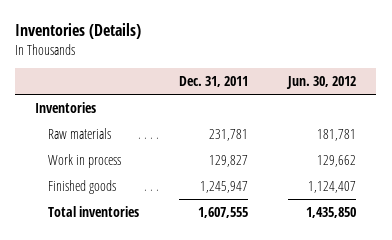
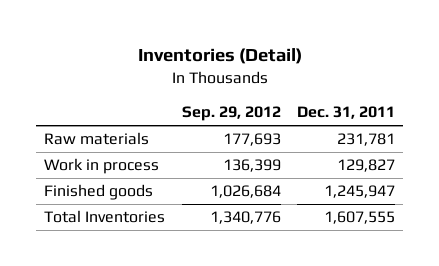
- Inventories (Details)
+ Inventories (Detail)
- | Dec. 31, 2011 | Jun. 30, 2012
+ | Sep. 29, 2012 | Dec. 31, 2011
- Inventories
- Total inventories | 1,607,555 | 1,435,850
+ Total Inventories | 1,340,776 | 1,607,555

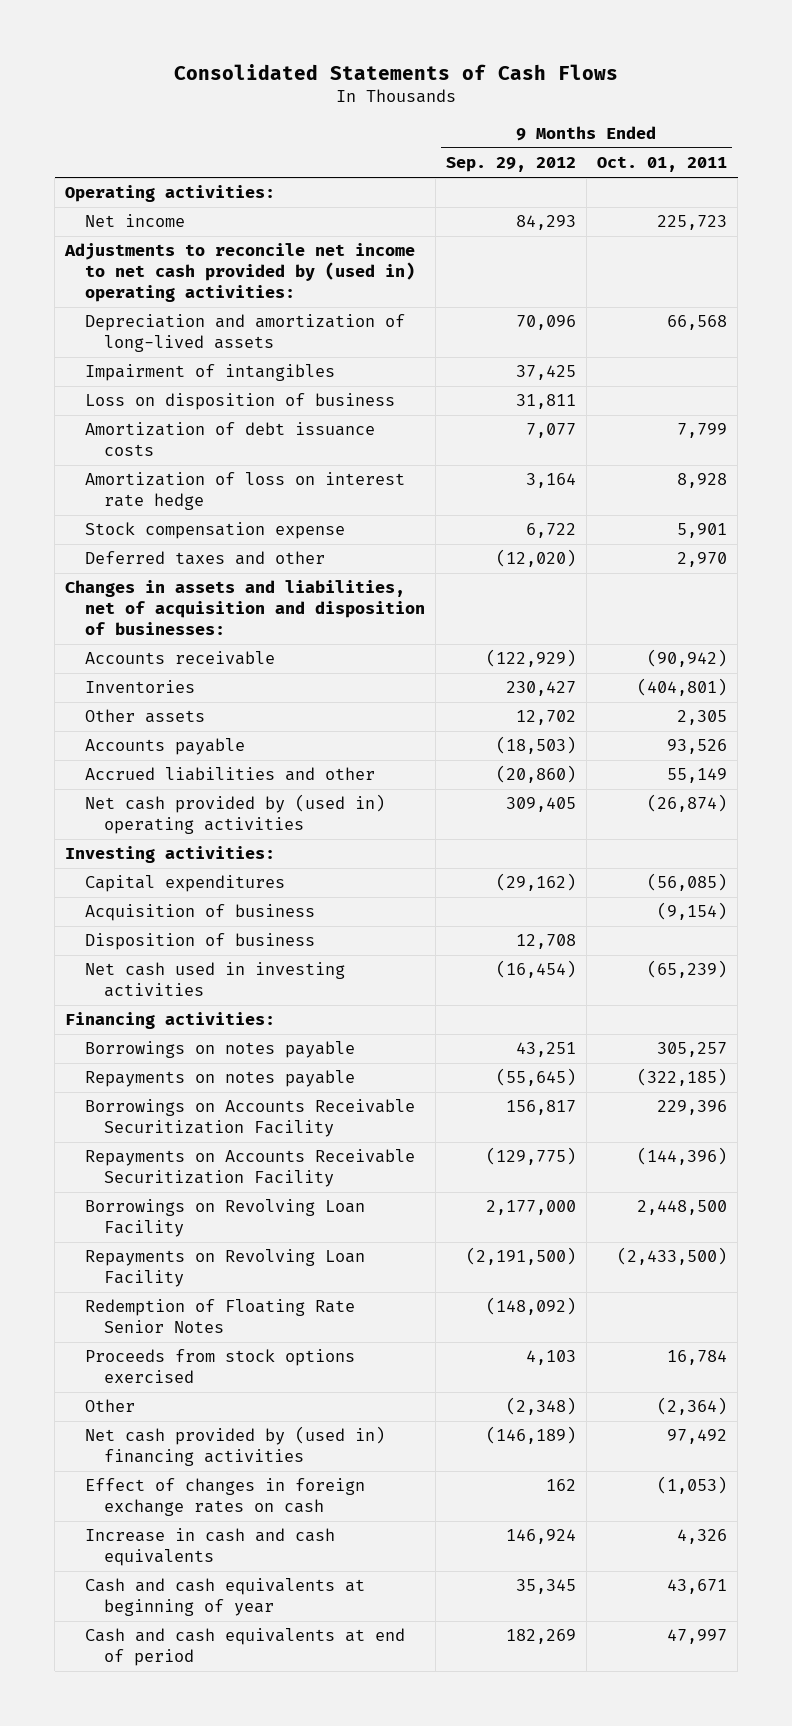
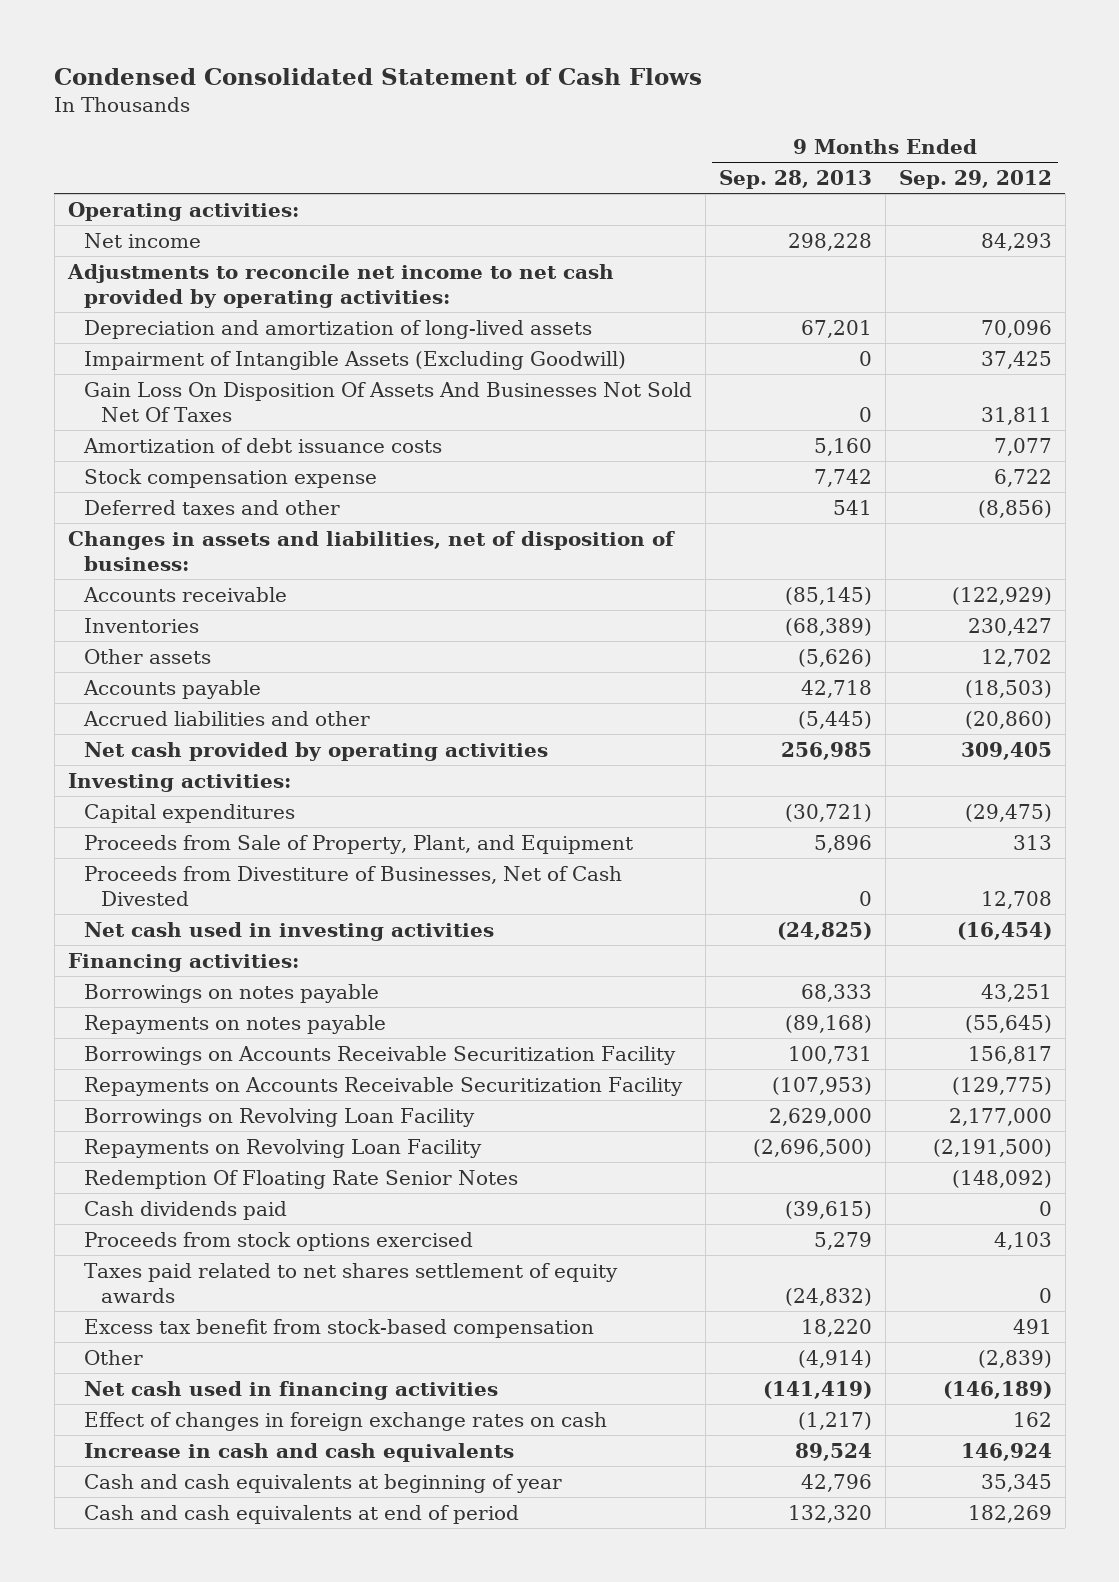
- Consolidated Statements of Cash Flows
+ Condensed Consolidated Statement of Cash Flows
- | 9 Months Ended Sep. 29, 2012 | 9 Months Ended Oct. 01, 2011
+ | 9 Months Ended Sep. 28, 2013 | 9 Months Ended Sep. 29, 2012
- Adjustments to reconcile net income to net cash provided by (used in) operating activities:
+ Adjustments to reconcile net income to net cash provided by operating activities:
- Impairment of intangibles | 37,425 |
- Loss on disposition of business | 31,811 |
+ Impairment of Intangible Assets (Excluding Goodwill) | 0 | 37,425
+ Gain Loss On Disposition Of Assets And Businesses Not Sold Net Of Taxes | 0 | 31,811
- Amortization of loss on interest rate hedge | 3,164 | 8,928
- Deferred taxes and other | (12,020) | 2,970
- Changes in assets and liabilities, net of acquisition and disposition of businesses:
+ Deferred taxes and other | 541 | (8,856)
+ Changes in assets and liabilities, net of disposition of business:
- Net cash provided by (used in) operating activities | 309,405 | (26,874)
+ Net cash provided by operating activities | 256,985 | 309,405
- Capital expenditures | (29,162) | (56,085)
- Acquisition of business | | (9,154)
- Disposition of business | 12,708 |
+ Capital expenditures | (30,721) | (29,475)
+ Proceeds from Sale of Property, Plant, and Equipment | 5,896 | 313
+ Proceeds from Divestiture of Businesses, Net of Cash Divested | 0 | 12,708
- Redemption of Floating Rate Senior Notes | (148,092) |
+ Redemption Of Floating Rate Senior Notes | | (148,092)
+ Cash dividends paid | (39,615) | 0
- Other | (2,348) | (2,364)
- Net cash provided by (used in) financing activities | (146,189) | 97,492
+ Taxes paid related to net shares settlement of equity awards | (24,832) | 0
+ Excess tax benefit from stock-based compensation | 18,220 | 491
+ Other | (4,914) | (2,839)
+ Net cash used in financing activities | (141,419) | (146,189)

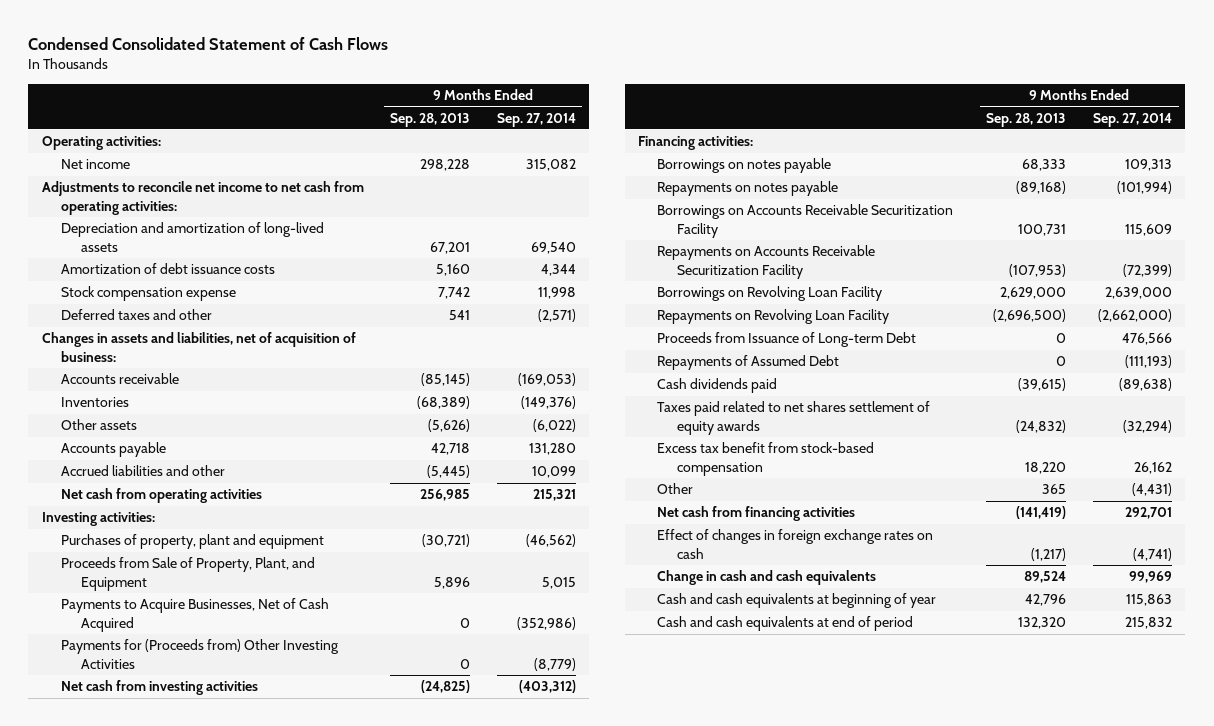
- | 9 Months Ended Sep. 28, 2013 | 9 Months Ended Sep. 29, 2012
+ | 9 Months Ended Sep. 28, 2013 | 9 Months Ended Sep. 27, 2014
- Adjustments to reconcile net income to net cash provided by operating activities:
+ Adjustments to reconcile net income to net cash from operating activities:
- Impairment of Intangible Assets (Excluding Goodwill) | 0 | 37,425
- Gain Loss On Disposition Of Assets And Businesses Not Sold Net Of Taxes | 0 | 31,811
- Changes in assets and liabilities, net of disposition of business:
+ Changes in assets and liabilities, net of acquisition of business:
- Net cash provided by operating activities | 256,985 | 309,405
+ Net cash from operating activities | 256,985 | 215,321
- Capital expenditures | (30,721) | (29,475)
+ Purchases of property, plant and equipment | (30,721) | (46,562)
- Proceeds from Divestiture of Businesses, Net of Cash Divested | 0 | 12,708
- Net cash used in investing activities | (24,825) | (16,454)
+ Payments to Acquire Businesses, Net of Cash Acquired | 0 | (352,986)
+ Payments for (Proceeds from) Other Investing Activities | 0 | (8,779)
+ Net cash from investing activities | (24,825) | (403,312)
- Redemption Of Floating Rate Senior Notes | | (148,092)
+ Proceeds from Issuance of Long-term Debt | 0 | 476,566
+ Repayments of Assumed Debt | 0 | (111,193)
- Proceeds from stock options exercised | 5,279 | 4,103
- Other | (4,914) | (2,839)
- Net cash used in financing activities | (141,419) | (146,189)
+ Other | 365 | (4,431)
+ Net cash from financing activities | (141,419) | 292,701
- Increase in cash and cash equivalents | 89,524 | 146,924
+ Change in cash and cash equivalents | 89,524 | 99,969

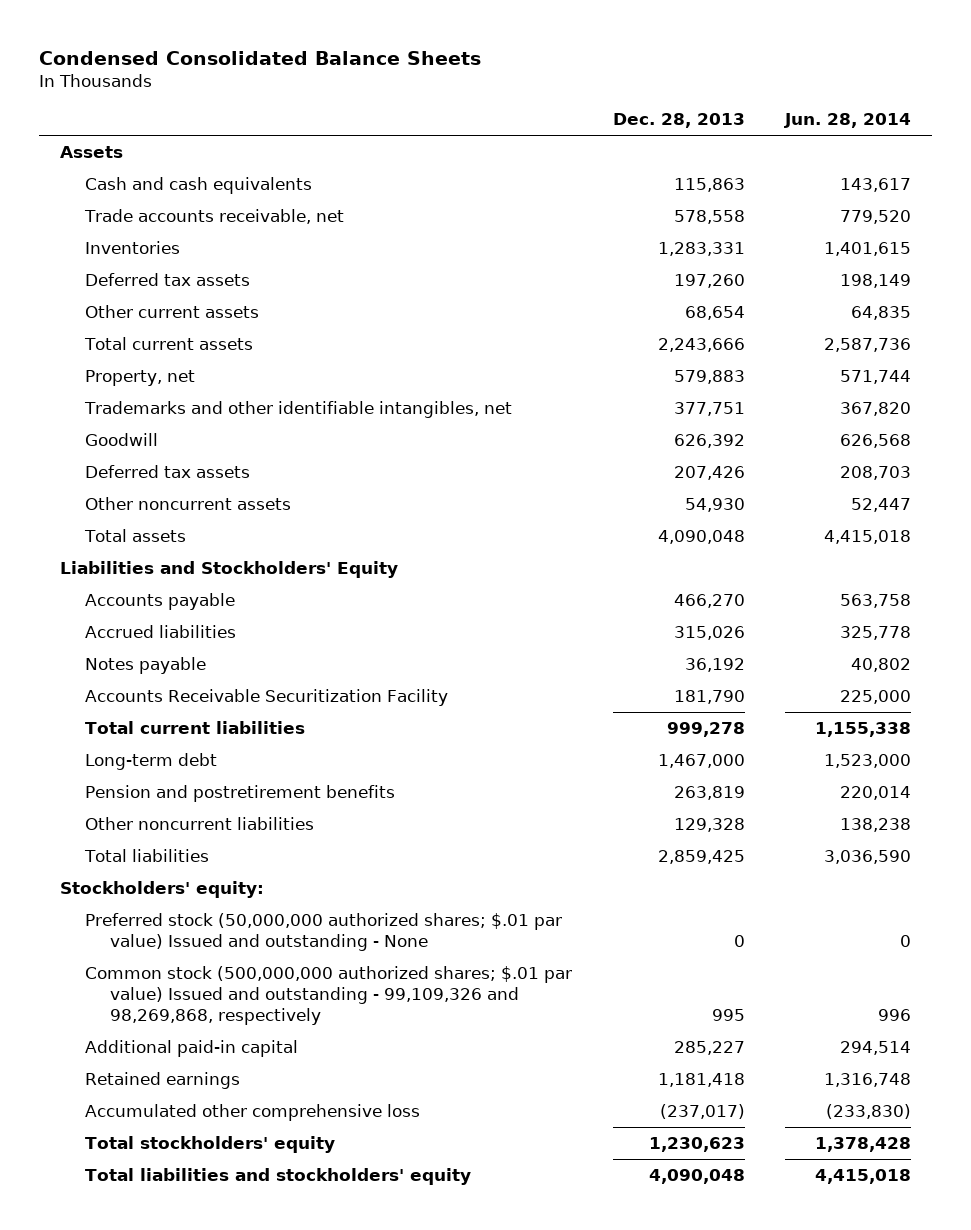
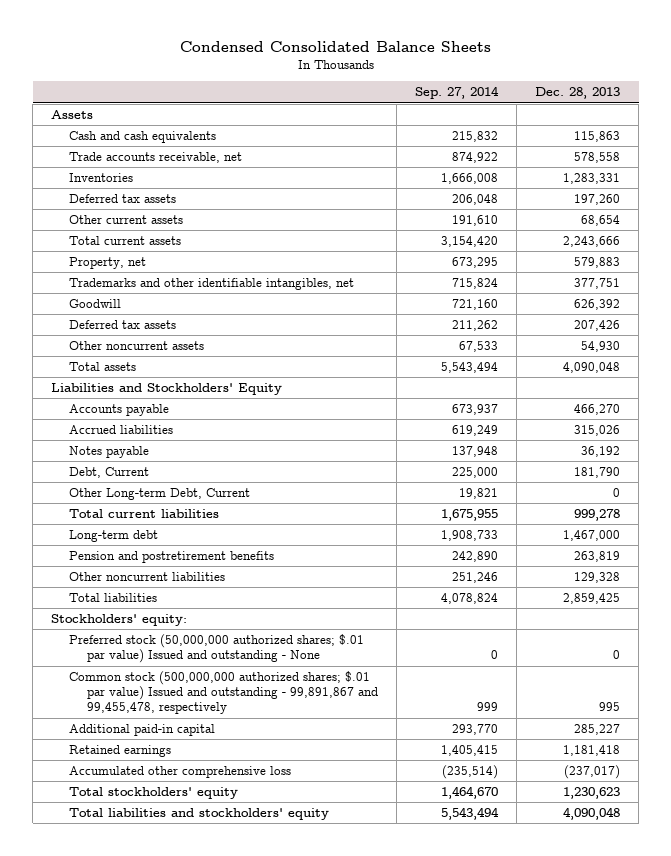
- | Dec. 28, 2013 | Jun. 28, 2014
+ | Sep. 27, 2014 | Dec. 28, 2013
- Accounts Receivable Securitization Facility | 181,790 | 225,000
+ Debt, Current | 225,000 | 181,790
+ Other Long-term Debt, Current | 19,821 | 0
- Common stock (500,000,000 authorized shares; $.01 par value) Issued and outstanding - 99,109,326 and 98,269,868, respectively | 995 | 996
+ Common stock (500,000,000 authorized shares; $.01 par value) Issued and outstanding - 99,891,867 and 99,455,478, respectively | 999 | 995

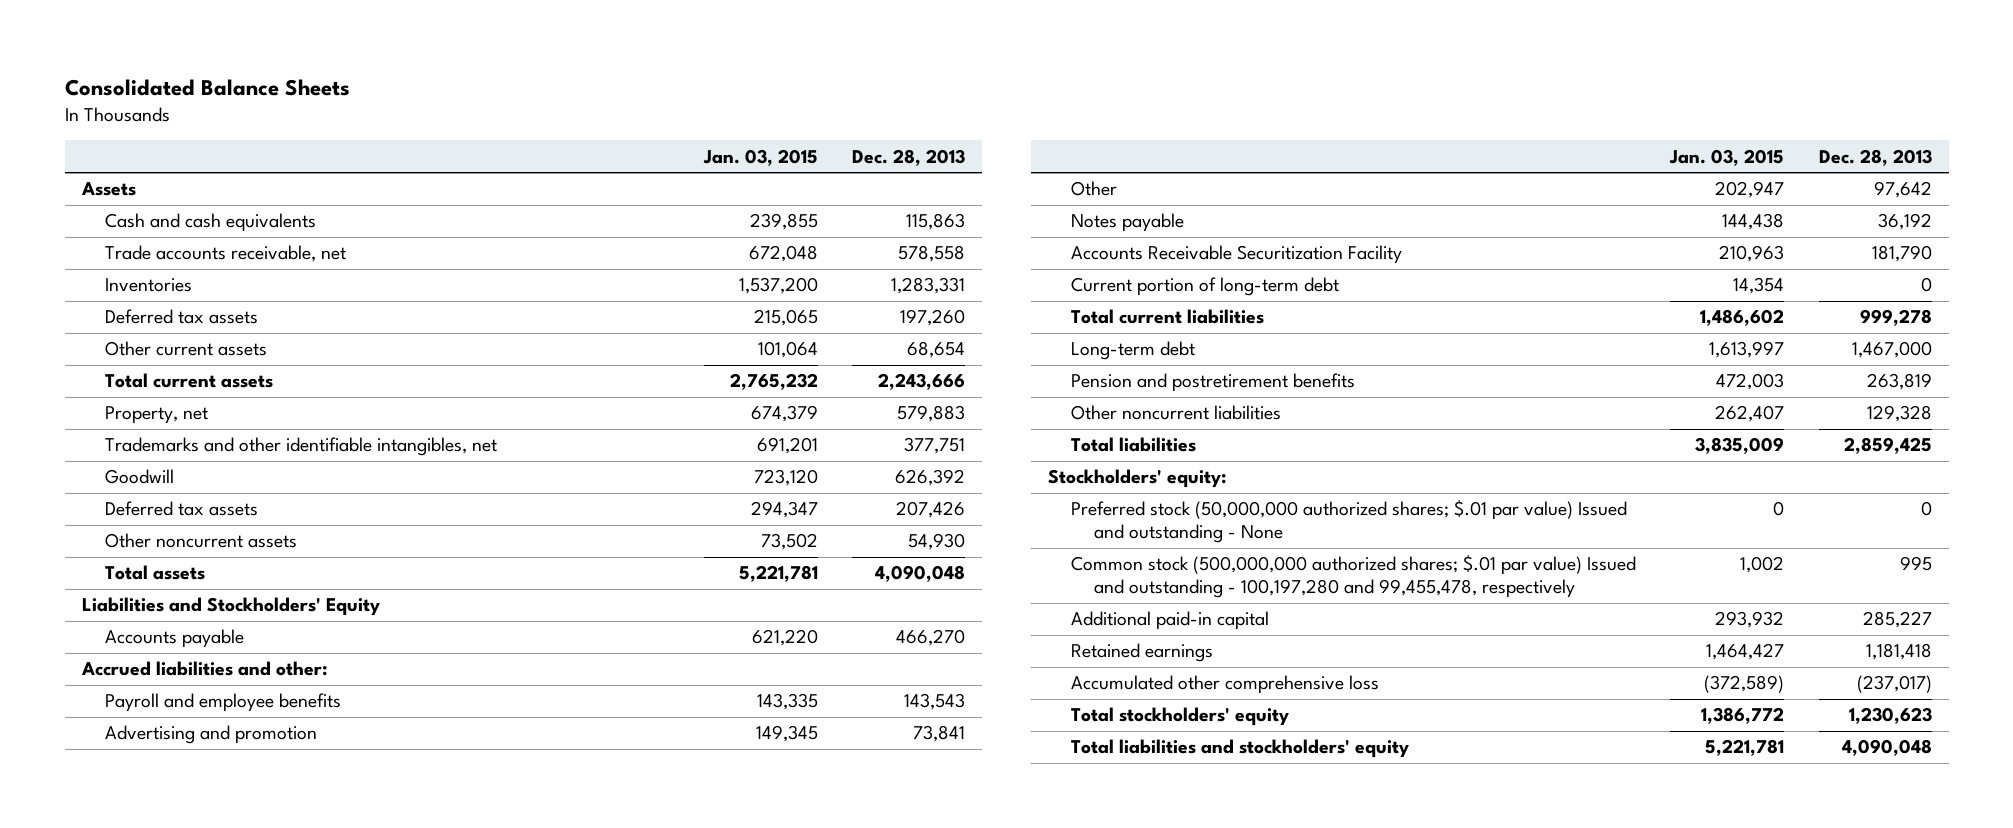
- Condensed Consolidated Balance Sheets
+ Consolidated Balance Sheets
- | Sep. 27, 2014 | Dec. 28, 2013
+ | Jan. 03, 2015 | Dec. 28, 2013
- Accrued liabilities | 619,249 | 315,026
+ Accrued liabilities and other:
+ Payroll and employee benefits | 143,335 | 143,543
+ Advertising and promotion | 149,345 | 73,841
+ Other | 202,947 | 97,642
- Debt, Current | 225,000 | 181,790
- Other Long-term Debt, Current | 19,821 | 0
+ Accounts Receivable Securitization Facility | 210,963 | 181,790
+ Current portion of long-term debt | 14,354 | 0
- Common stock (500,000,000 authorized shares; $.01 par value) Issued and outstanding - 99,891,867 and 99,455,478, respectively | 999 | 995
+ Common stock (500,000,000 authorized shares; $.01 par value) Issued and outstanding - 100,197,280 and 99,455,478, respectively | 1,002 | 995

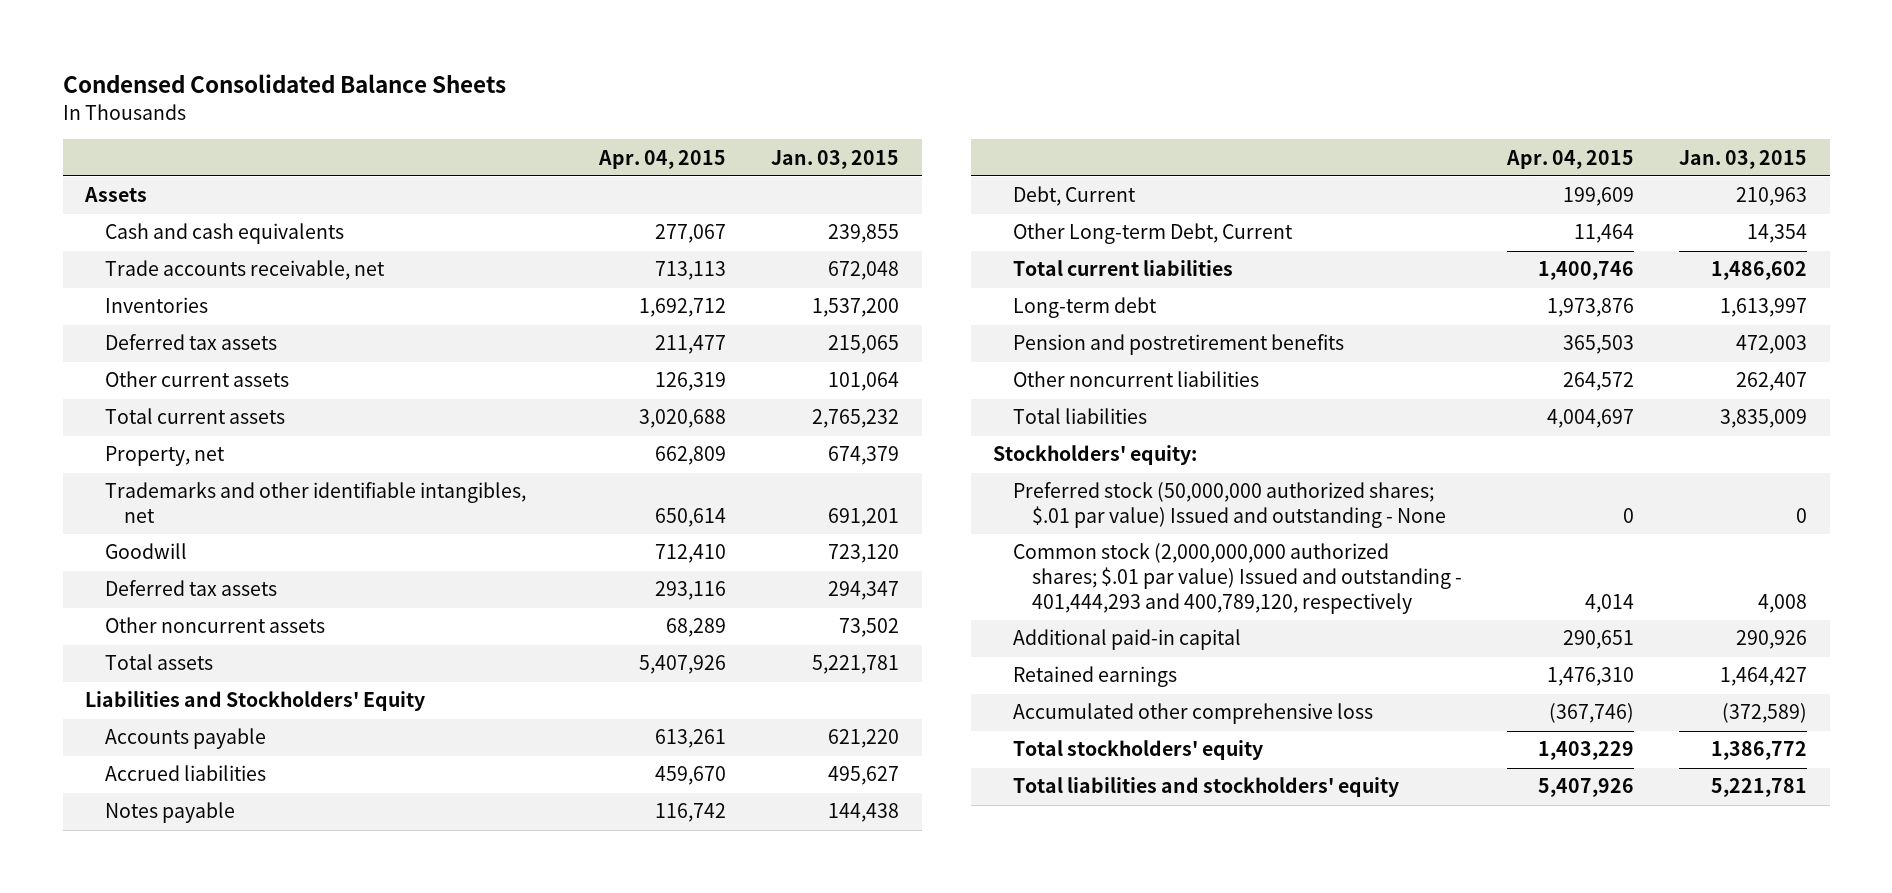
- Consolidated Balance Sheets
+ Condensed Consolidated Balance Sheets
- | Jan. 03, 2015 | Dec. 28, 2013
+ | Apr. 04, 2015 | Jan. 03, 2015
- Accrued liabilities and other:
- Payroll and employee benefits | 143,335 | 143,543
- Advertising and promotion | 149,345 | 73,841
- Other | 202,947 | 97,642
+ Accrued liabilities | 459,670 | 495,627
- Accounts Receivable Securitization Facility | 210,963 | 181,790
- Current portion of long-term debt | 14,354 | 0
+ Debt, Current | 199,609 | 210,963
+ Other Long-term Debt, Current | 11,464 | 14,354
- Common stock (500,000,000 authorized shares; $.01 par value) Issued and outstanding - 100,197,280 and 99,455,478, respectively | 1,002 | 995
- Additional paid-in capital | 293,932 | 285,227
+ Common stock (2,000,000,000 authorized shares; $.01 par value) Issued and outstanding - 401,444,293 and 400,789,120, respectively | 4,014 | 4,008
+ Additional paid-in capital | 290,651 | 290,926

